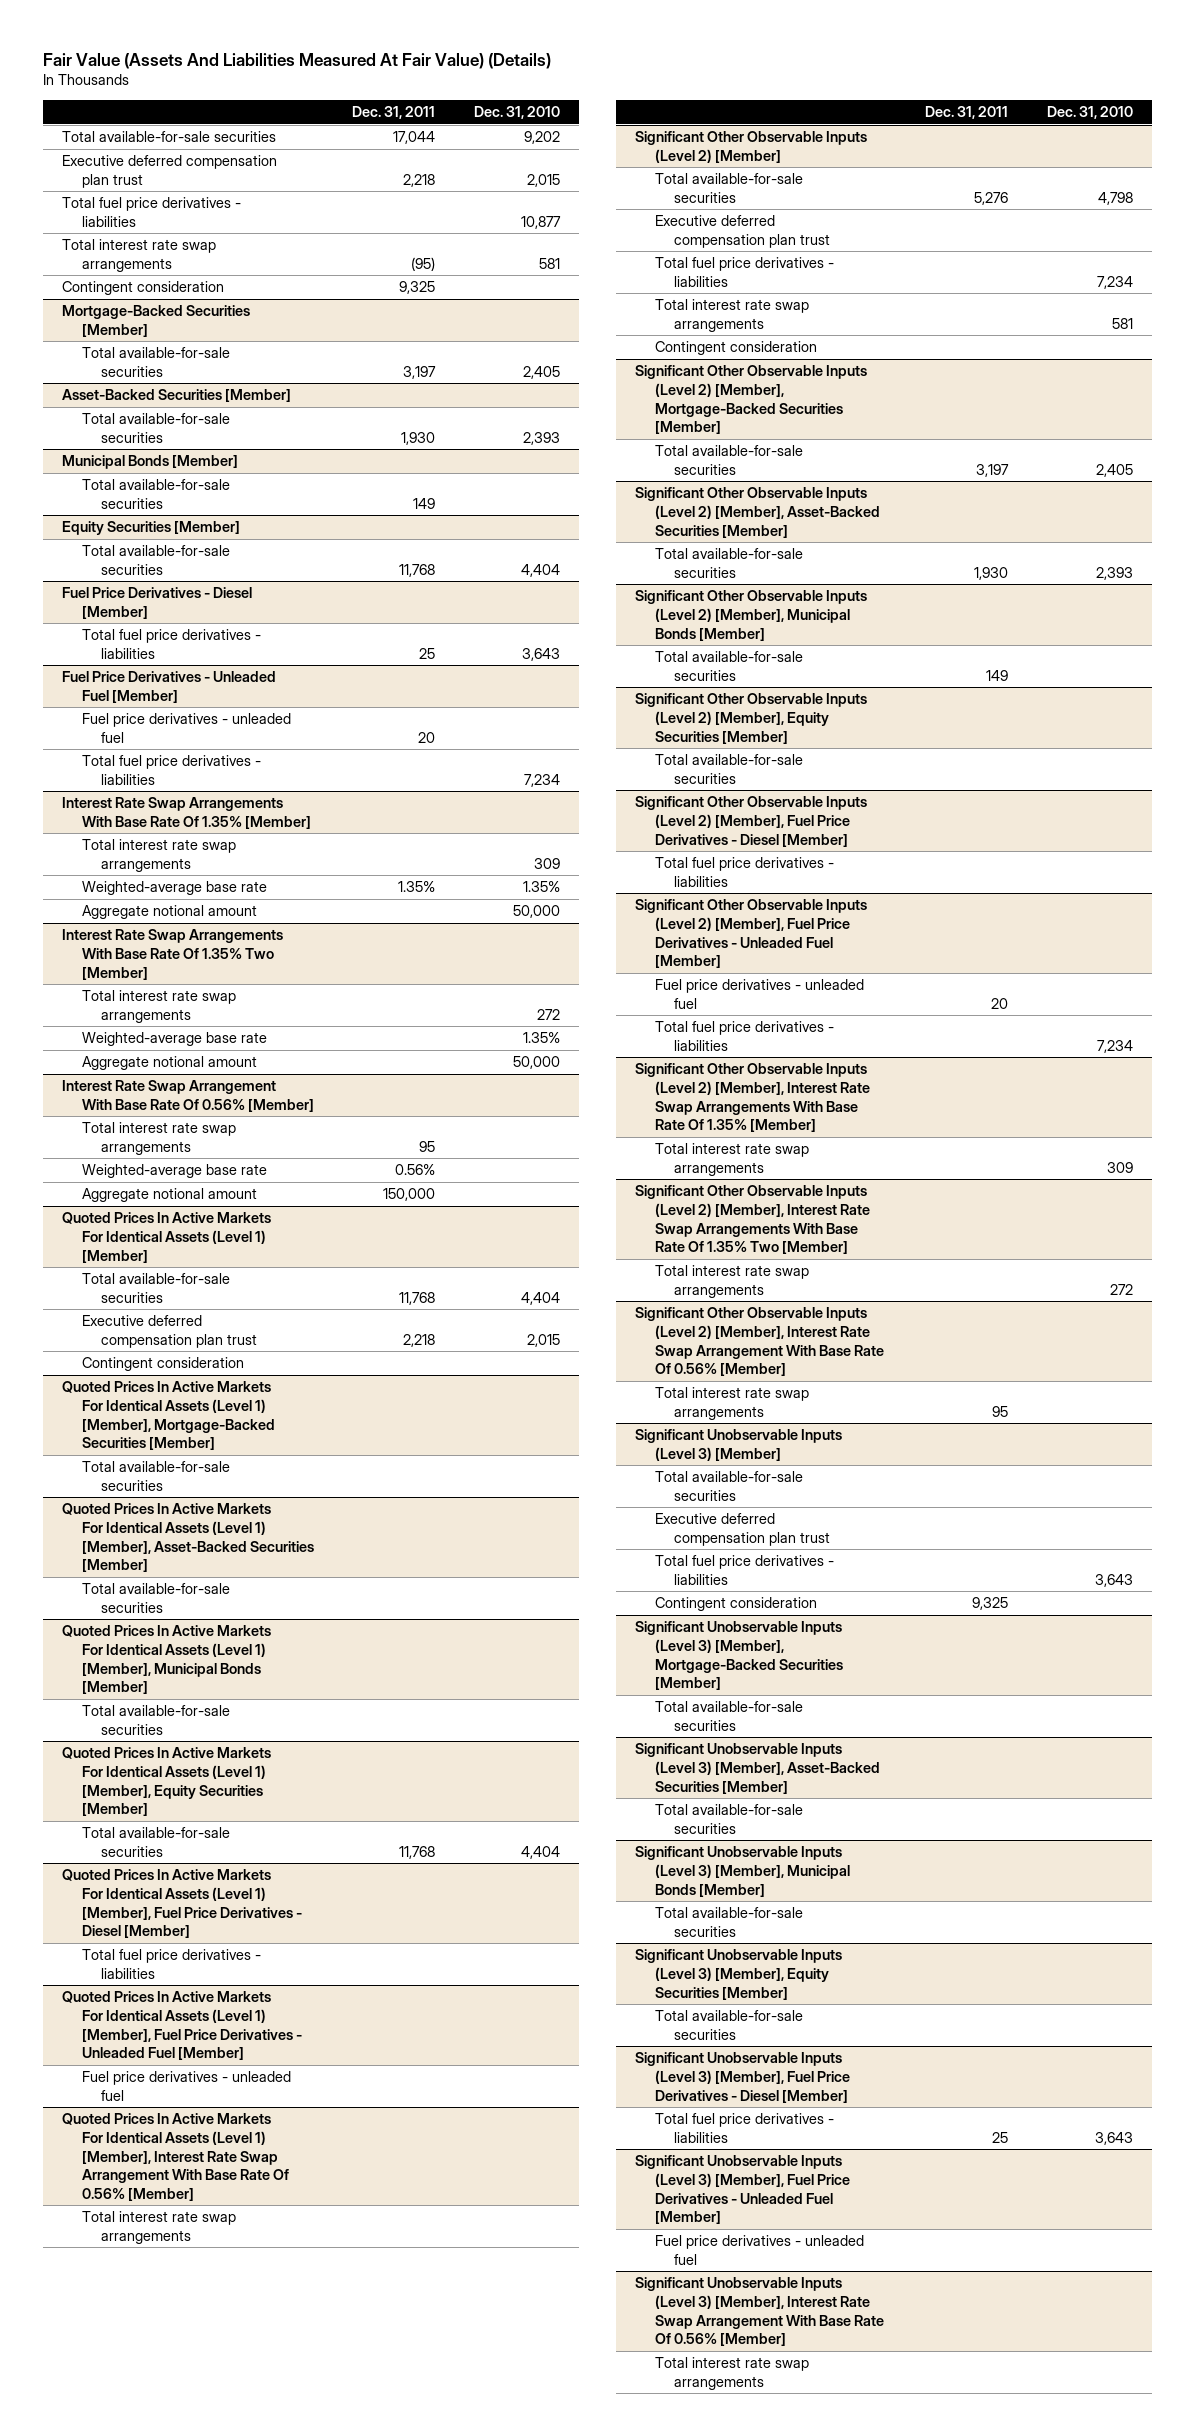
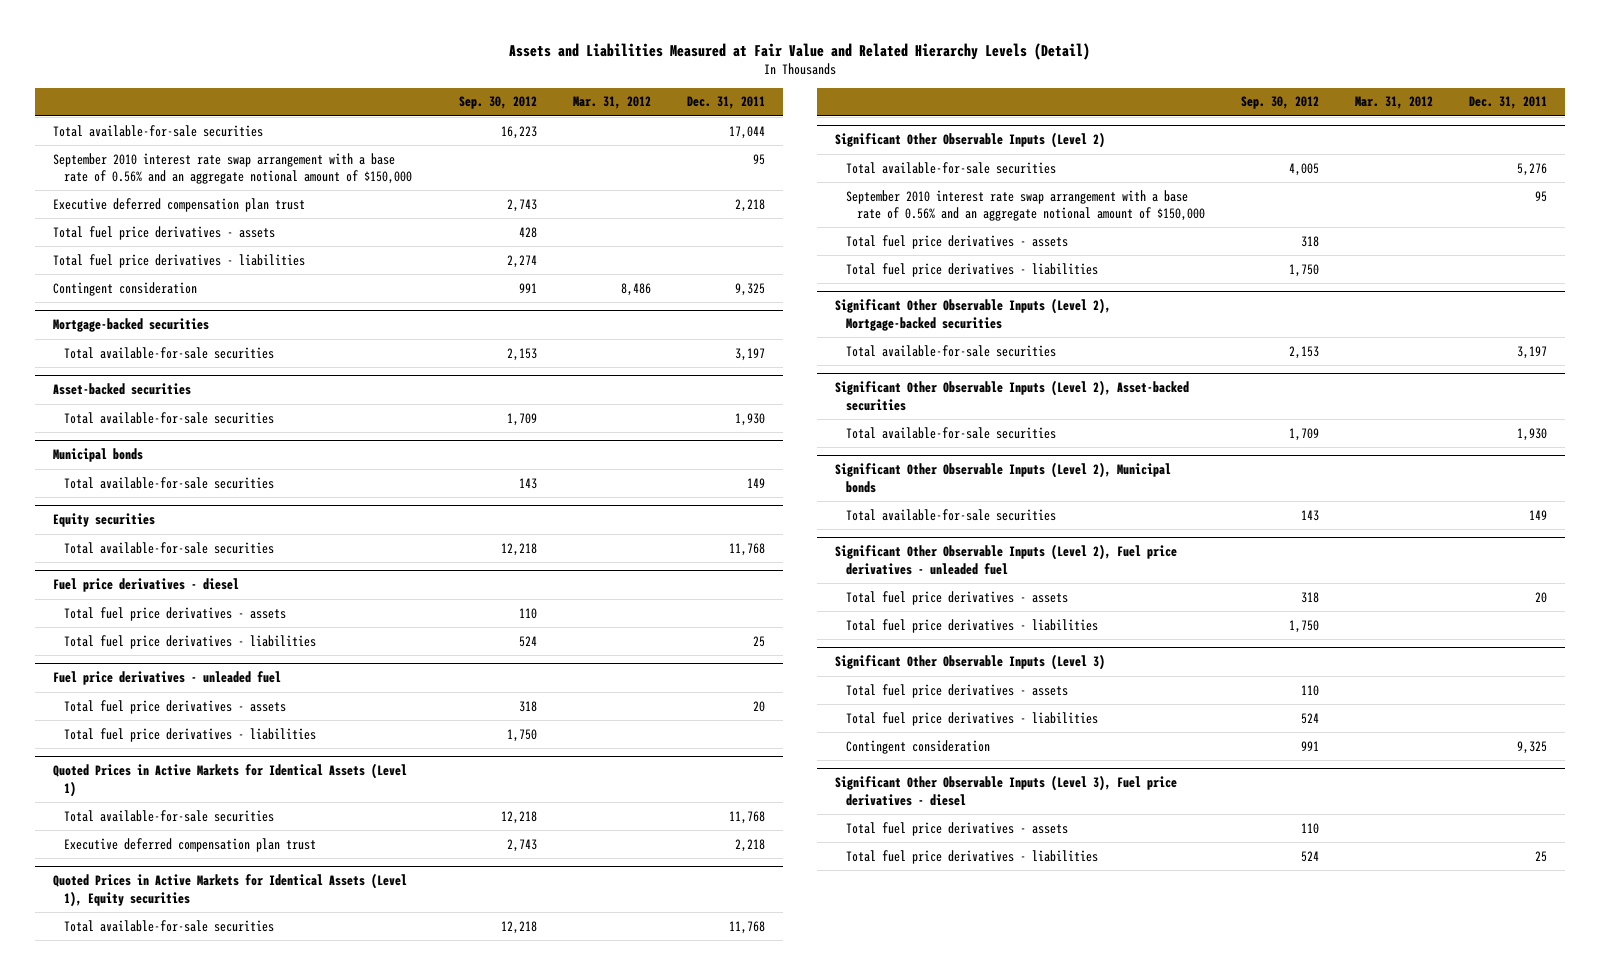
- Fair Value (Assets And Liabilities Measured At Fair Value) (Details)
+ Assets and Liabilities Measured at Fair Value and Related Hierarchy Levels (Detail)
- | Dec. 31, 2011 | Dec. 31, 2010
+ | Sep. 30, 2012 | Mar. 31, 2012 | Dec. 31, 2011
+ September 2010 interest rate swap arrangement with a base rate of 0.56% and an aggregate notional amount of $150,000 | | | 95
+ Total fuel price derivatives - assets | 428 | |
- Total interest rate swap arrangements | (95) | 581
- Mortgage-Backed Securities [Member]
+ Mortgage-backed securities
- Asset-Backed Securities [Member]
+ Asset-backed securities
- Municipal Bonds [Member]
+ Municipal bonds
- Equity Securities [Member]
+ Equity securities
- Fuel Price Derivatives - Diesel [Member]
+ Fuel price derivatives - diesel
+ Total fuel price derivatives - assets | 110 | |
- Fuel Price Derivatives - Unleaded Fuel [Member]
- Fuel price derivatives - unleaded fuel | 20 |
+ Fuel price derivatives - unleaded fuel
+ Total fuel price derivatives - assets | 318 | | 20
- Interest Rate Swap Arrangements With Base Rate Of 1.35% [Member]
- Total interest rate swap arrangements | | 309
- Weighted-average base rate | 1.35% | 1.35%
- Aggregate notional amount | | 50,000
- Interest Rate Swap Arrangements With Base Rate Of 1.35% Two [Member]
- Total interest rate swap arrangements | | 272
- Weighted-average base rate | | 1.35%
- Aggregate notional amount | | 50,000
- Interest Rate Swap Arrangement With Base Rate Of 0.56% [Member]
- Total interest rate swap arrangements | 95 |
- Weighted-average base rate | 0.56% |
- Aggregate notional amount | 150,000 |
- Quoted Prices In Active Markets For Identical Assets (Level 1) [Member]
+ Quoted Prices in Active Markets for Identical Assets (Level 1)
- Contingent consideration
- Quoted Prices In Active Markets For Identical Assets (Level 1) [Member], Mortgage-Backed Securities [Member]
- Total available-for-sale securities
- Quoted Prices In Active Markets For Identical Assets (Level 1) [Member], Asset-Backed Securities [Member]
- Total available-for-sale securities
- Quoted Prices In Active Markets For Identical Assets (Level 1) [Member], Municipal Bonds [Member]
- Total available-for-sale securities
- Quoted Prices In Active Markets For Identical Assets (Level 1) [Member], Equity Securities [Member]
+ Quoted Prices in Active Markets for Identical Assets (Level 1), Equity securities
- Quoted Prices In Active Markets For Identical Assets (Level 1) [Member], Fuel Price Derivatives - Diesel [Member]
- Total fuel price derivatives - liabilities
- Quoted Prices In Active Markets For Identical Assets (Level 1) [Member], Fuel Price Derivatives - Unleaded Fuel [Member]
- Fuel price derivatives - unleaded fuel
- Quoted Prices In Active Markets For Identical Assets (Level 1) [Member], Interest Rate Swap Arrangement With Base Rate Of 0.56% [Member]
- Total interest rate swap arrangements
- Significant Other Observable Inputs (Level 2) [Member]
+ Significant Other Observable Inputs (Level 2)
- Executive deferred compensation plan trust
+ September 2010 interest rate swap arrangement with a base rate of 0.56% and an aggregate notional amount of $150,000 | | | 95
+ Total fuel price derivatives - assets | 318 | |
- Total interest rate swap arrangements | | 581
- Contingent consideration
- Significant Other Observable Inputs (Level 2) [Member], Mortgage-Backed Securities [Member]
+ Significant Other Observable Inputs (Level 2), Mortgage-backed securities
- Significant Other Observable Inputs (Level 2) [Member], Asset-Backed Securities [Member]
+ Significant Other Observable Inputs (Level 2), Asset-backed securities
- Significant Other Observable Inputs (Level 2) [Member], Municipal Bonds [Member]
+ Significant Other Observable Inputs (Level 2), Municipal bonds
- Significant Other Observable Inputs (Level 2) [Member], Equity Securities [Member]
- Total available-for-sale securities
- Significant Other Observable Inputs (Level 2) [Member], Fuel Price Derivatives - Diesel [Member]
- Total fuel price derivatives - liabilities
- Significant Other Observable Inputs (Level 2) [Member], Fuel Price Derivatives - Unleaded Fuel [Member]
- Fuel price derivatives - unleaded fuel | 20 |
+ Significant Other Observable Inputs (Level 2), Fuel price derivatives - unleaded fuel
+ Total fuel price derivatives - assets | 318 | | 20
- Significant Other Observable Inputs (Level 2) [Member], Interest Rate Swap Arrangements With Base Rate Of 1.35% [Member]
- Total interest rate swap arrangements | | 309
- Significant Other Observable Inputs (Level 2) [Member], Interest Rate Swap Arrangements With Base Rate Of 1.35% Two [Member]
- Total interest rate swap arrangements | | 272
- Significant Other Observable Inputs (Level 2) [Member], Interest Rate Swap Arrangement With Base Rate Of 0.56% [Member]
- Total interest rate swap arrangements | 95 |
- Significant Unobservable Inputs (Level 3) [Member]
- Total available-for-sale securities
- Executive deferred compensation plan trust
+ Significant Other Observable Inputs (Level 3)
+ Total fuel price derivatives - assets | 110 | |
- Significant Unobservable Inputs (Level 3) [Member], Mortgage-Backed Securities [Member]
- Total available-for-sale securities
- Significant Unobservable Inputs (Level 3) [Member], Asset-Backed Securities [Member]
- Total available-for-sale securities
- Significant Unobservable Inputs (Level 3) [Member], Municipal Bonds [Member]
- Total available-for-sale securities
- Significant Unobservable Inputs (Level 3) [Member], Equity Securities [Member]
- Total available-for-sale securities
- Significant Unobservable Inputs (Level 3) [Member], Fuel Price Derivatives - Diesel [Member]
+ Significant Other Observable Inputs (Level 3), Fuel price derivatives - diesel
+ Total fuel price derivatives - assets | 110 | |
- Significant Unobservable Inputs (Level 3) [Member], Fuel Price Derivatives - Unleaded Fuel [Member]
- Fuel price derivatives - unleaded fuel
- Significant Unobservable Inputs (Level 3) [Member], Interest Rate Swap Arrangement With Base Rate Of 0.56% [Member]
- Total interest rate swap arrangements

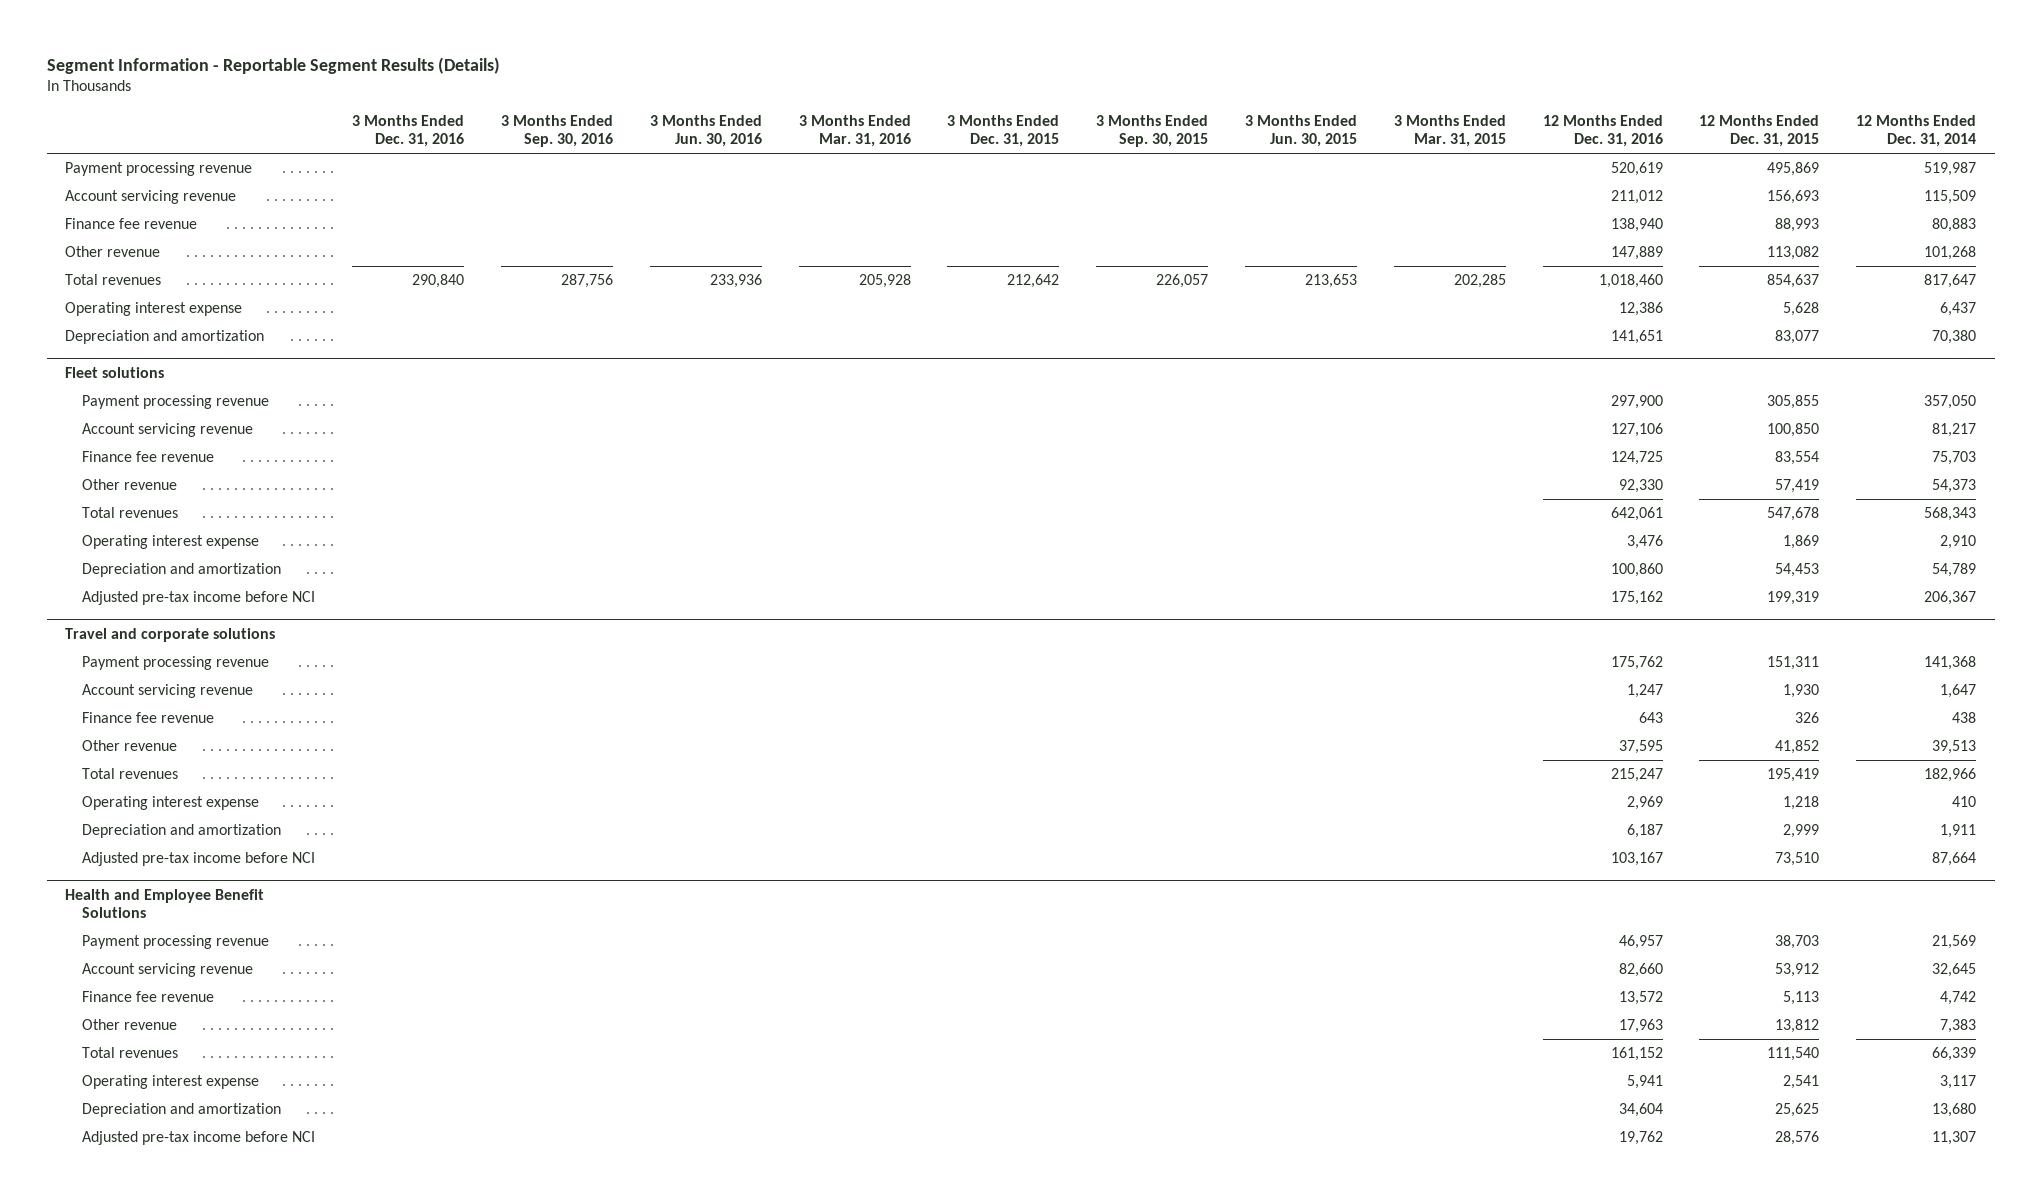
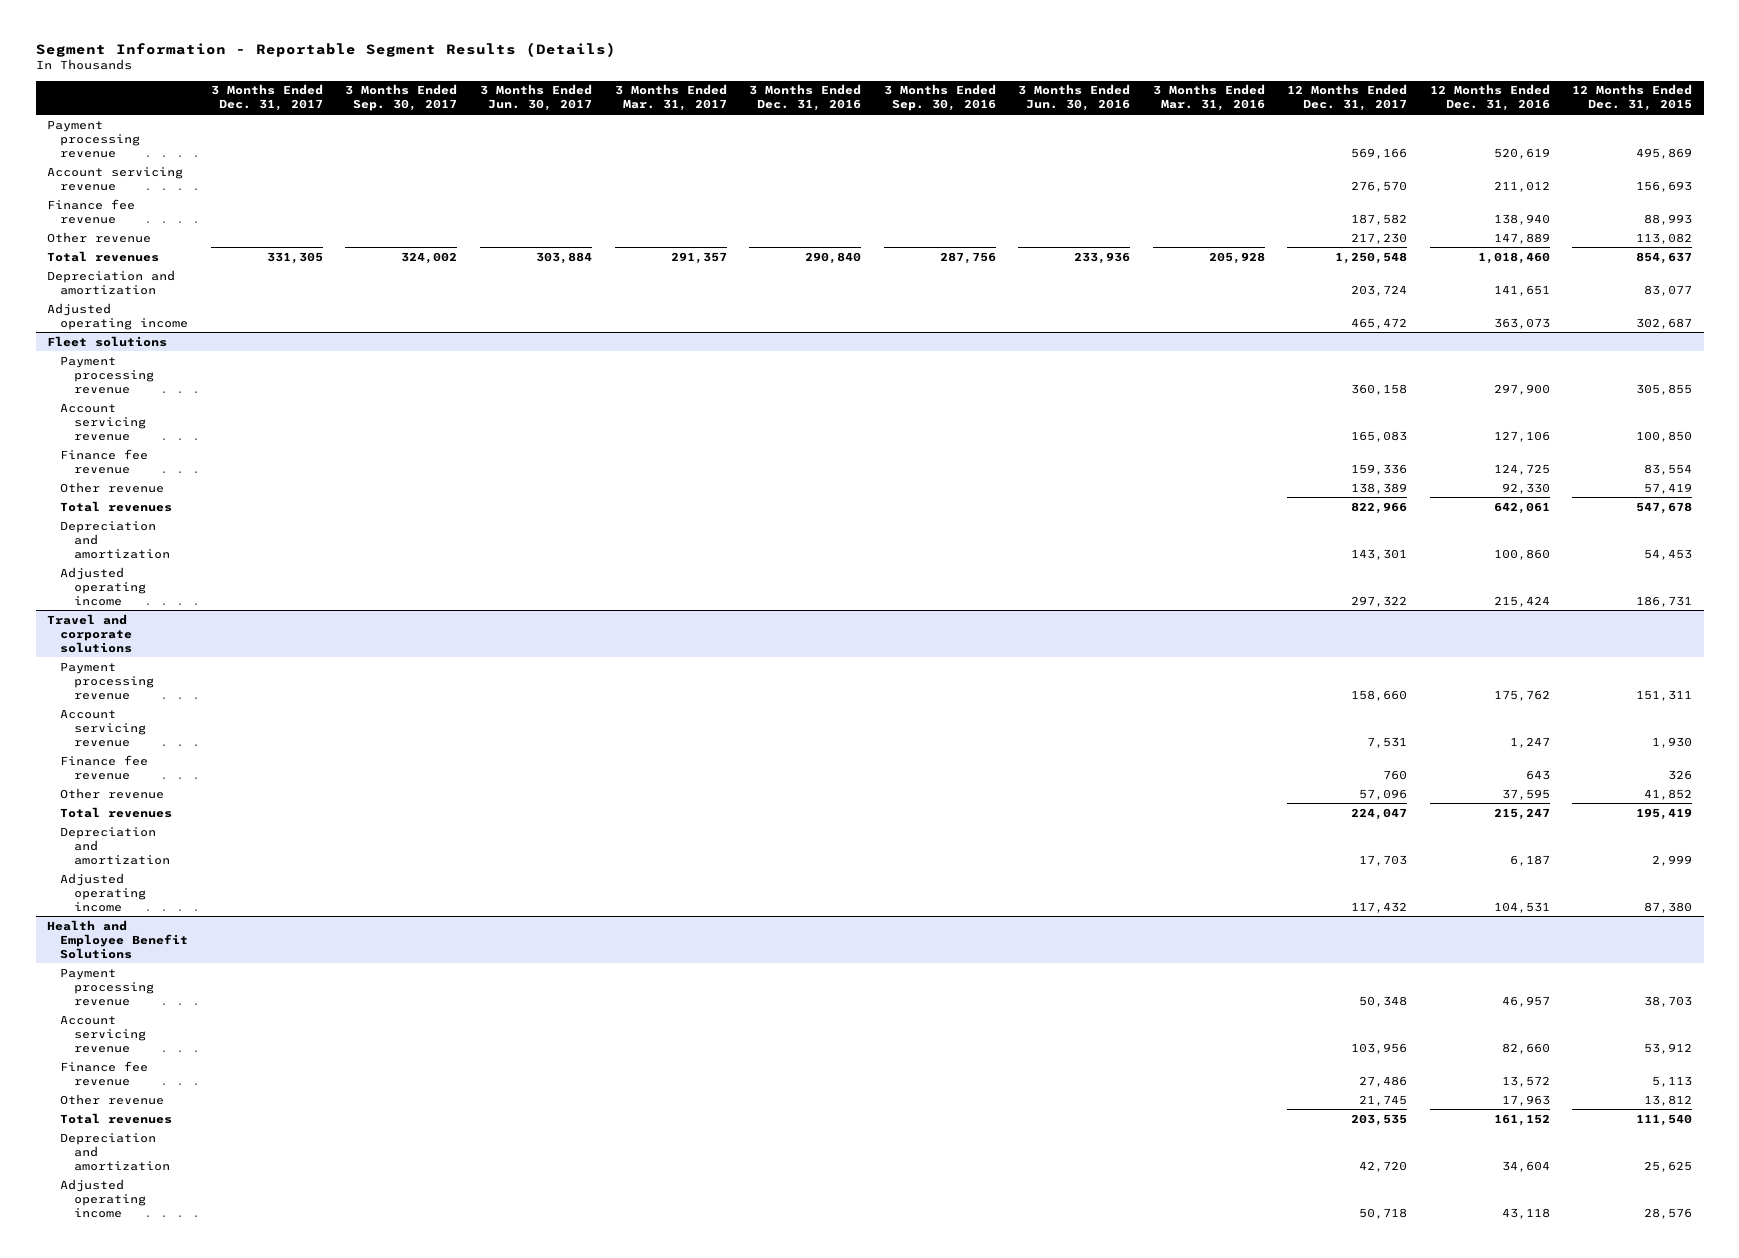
- | 3 Months Ended Dec. 31, 2016 | 3 Months Ended Sep. 30, 2016 | 3 Months Ended Jun. 30, 2016 | 3 Months Ended Mar. 31, 2016 | 3 Months Ended Dec. 31, 2015 | 3 Months Ended Sep. 30, 2015 | 3 Months Ended Jun. 30, 2015 | 3 Months Ended Mar. 31, 2015 | 12 Months Ended Dec. 31, 2016 | 12 Months Ended Dec. 31, 2015 | 12 Months Ended Dec. 31, 2014
+ | 3 Months Ended Dec. 31, 2017 | 3 Months Ended Sep. 30, 2017 | 3 Months Ended Jun. 30, 2017 | 3 Months Ended Mar. 31, 2017 | 3 Months Ended Dec. 31, 2016 | 3 Months Ended Sep. 30, 2016 | 3 Months Ended Jun. 30, 2016 | 3 Months Ended Mar. 31, 2016 | 12 Months Ended Dec. 31, 2017 | 12 Months Ended Dec. 31, 2016 | 12 Months Ended Dec. 31, 2015
- Operating interest expense | | | | | | | | | 12,386 | 5,628 | 6,437
+ Adjusted operating income | | | | | | | | | 465,472 | 363,073 | 302,687
@ Fleet solutions
- Operating interest expense | | | | | | | | | 3,476 | 1,869 | 2,910
- Adjusted pre-tax income before NCI | | | | | | | | | 175,162 | 199,319 | 206,367
+ Adjusted operating income | | | | | | | | | 297,322 | 215,424 | 186,731
@ Travel and corporate solutions
- Operating interest expense | | | | | | | | | 2,969 | 1,218 | 410
- Adjusted pre-tax income before NCI | | | | | | | | | 103,167 | 73,510 | 87,664
+ Adjusted operating income | | | | | | | | | 117,432 | 104,531 | 87,380
@ Health and Employee Benefit Solutions
- Operating interest expense | | | | | | | | | 5,941 | 2,541 | 3,117
- Adjusted pre-tax income before NCI | | | | | | | | | 19,762 | 28,576 | 11,307
+ Adjusted operating income | | | | | | | | | 50,718 | 43,118 | 28,576

